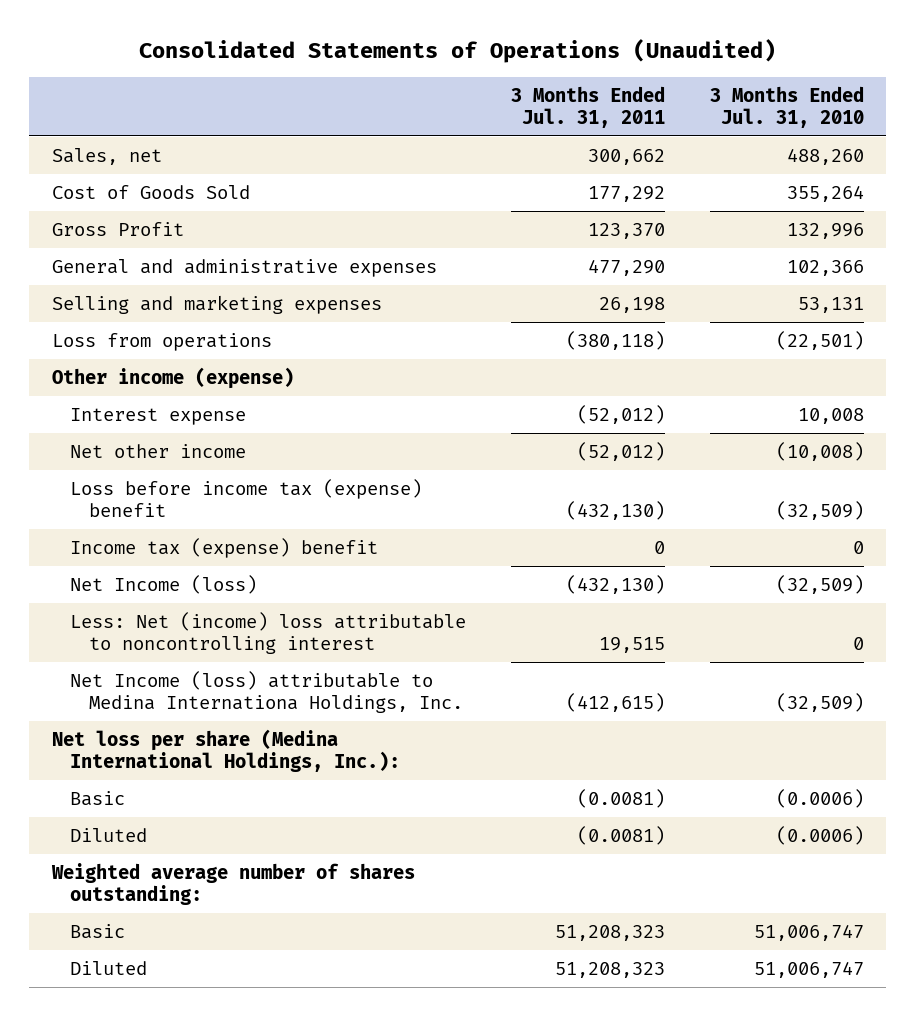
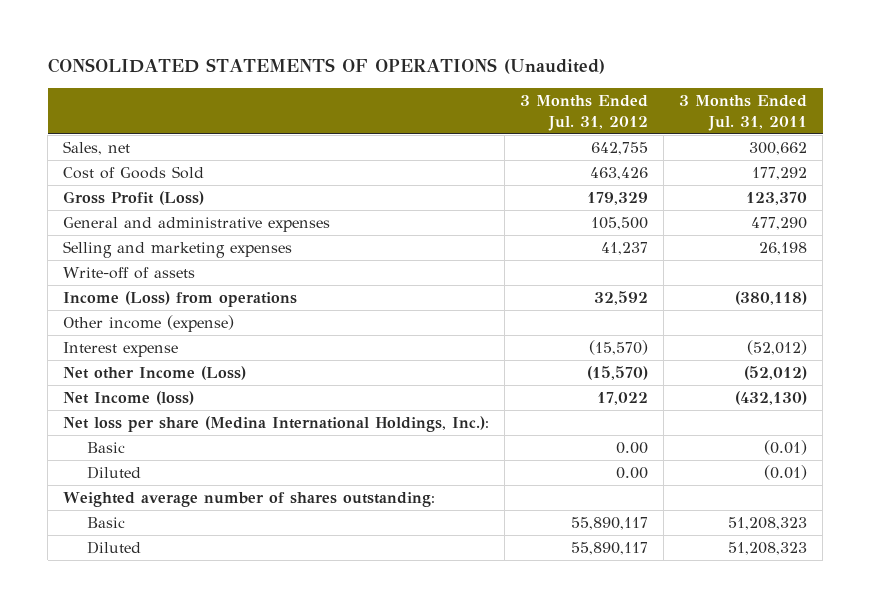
- Consolidated Statements of Operations (Unaudited)
+ CONSOLIDATED STATEMENTS OF OPERATIONS (Unaudited)
- | 3 Months Ended Jul. 31, 2011 | 3 Months Ended Jul. 31, 2010
+ | 3 Months Ended Jul. 31, 2012 | 3 Months Ended Jul. 31, 2011
- Gross Profit | 123,370 | 132,996
+ Gross Profit (Loss) | 179,329 | 123,370
- Loss from operations | (380,118) | (22,501)
+ Write-off of assets
+ Income (Loss) from operations | 32,592 | (380,118)
- Net other income | (52,012) | (10,008)
- Loss before income tax (expense) benefit | (432,130) | (32,509)
- Income tax (expense) benefit | 0 | 0
+ Net other Income (Loss) | (15,570) | (52,012)
- Less: Net (income) loss attributable to noncontrolling interest | 19,515 | 0
- Net Income (loss) attributable to Medina Internationa Holdings, Inc. | (412,615) | (32,509)
- Basic | (0.0081) | (0.0006)
- Diluted | (0.0081) | (0.0006)
+ Basic | 0.00 | (0.01)
+ Diluted | 0.00 | (0.01)

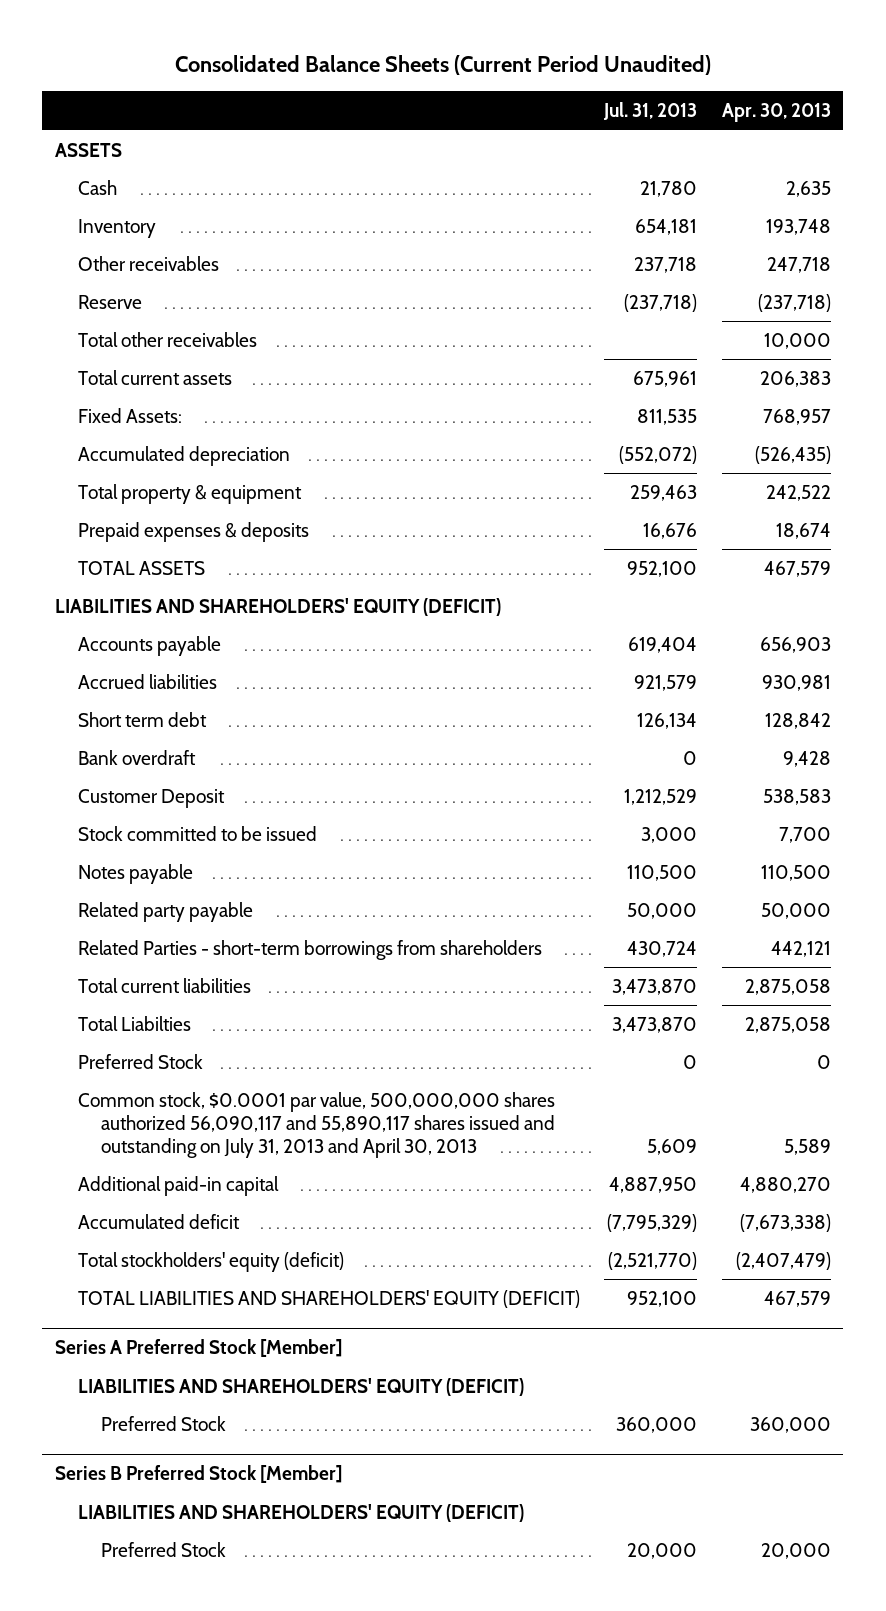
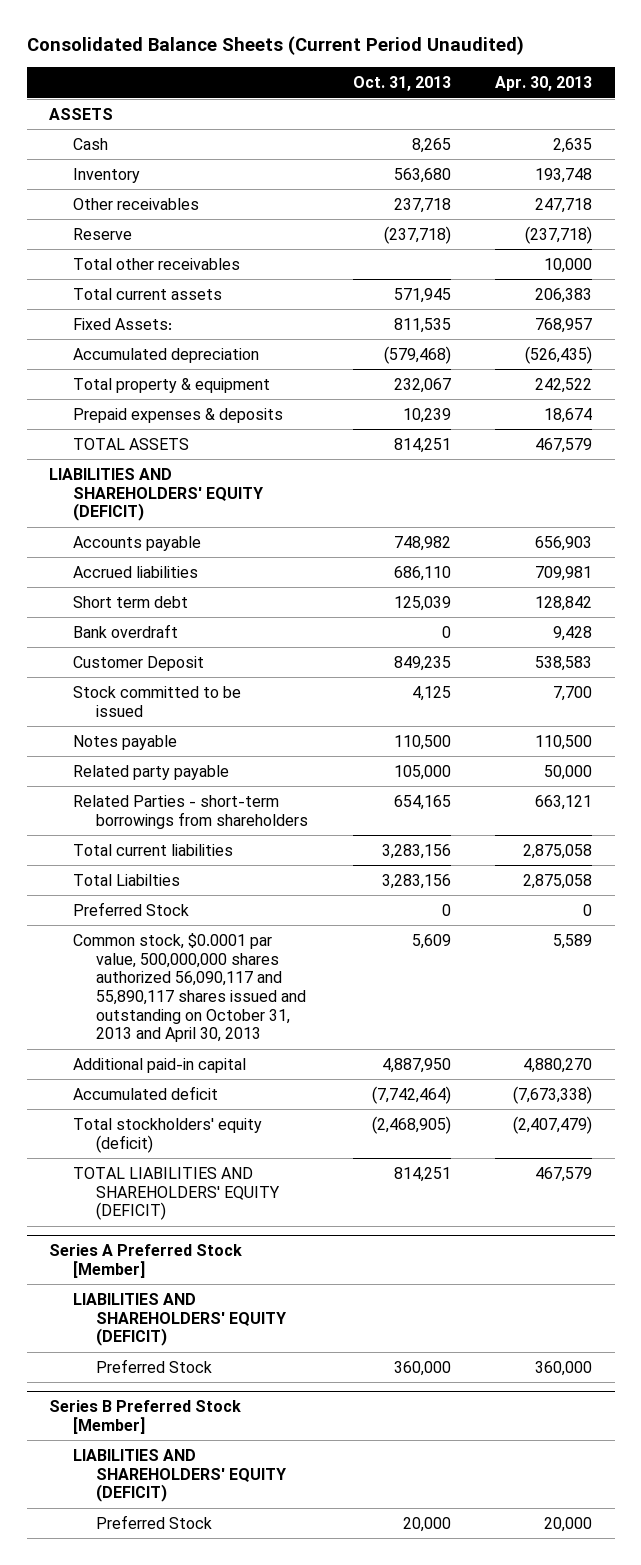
- | Jul. 31, 2013 | Apr. 30, 2013
+ | Oct. 31, 2013 | Apr. 30, 2013
- Accrued liabilities | 921,579 | 930,981
+ Accrued liabilities | 686,110 | 709,981
- Related Parties - short-term borrowings from shareholders | 430,724 | 442,121
+ Related Parties - short-term borrowings from shareholders | 654,165 | 663,121
- Common stock, $0.0001 par value, 500,000,000 shares authorized 56,090,117 and 55,890,117 shares issued and outstanding on July 31, 2013 and April 30, 2013 | 5,609 | 5,589
+ Common stock, $0.0001 par value, 500,000,000 shares authorized 56,090,117 and 55,890,117 shares issued and outstanding on October 31, 2013 and April 30, 2013 | 5,609 | 5,589

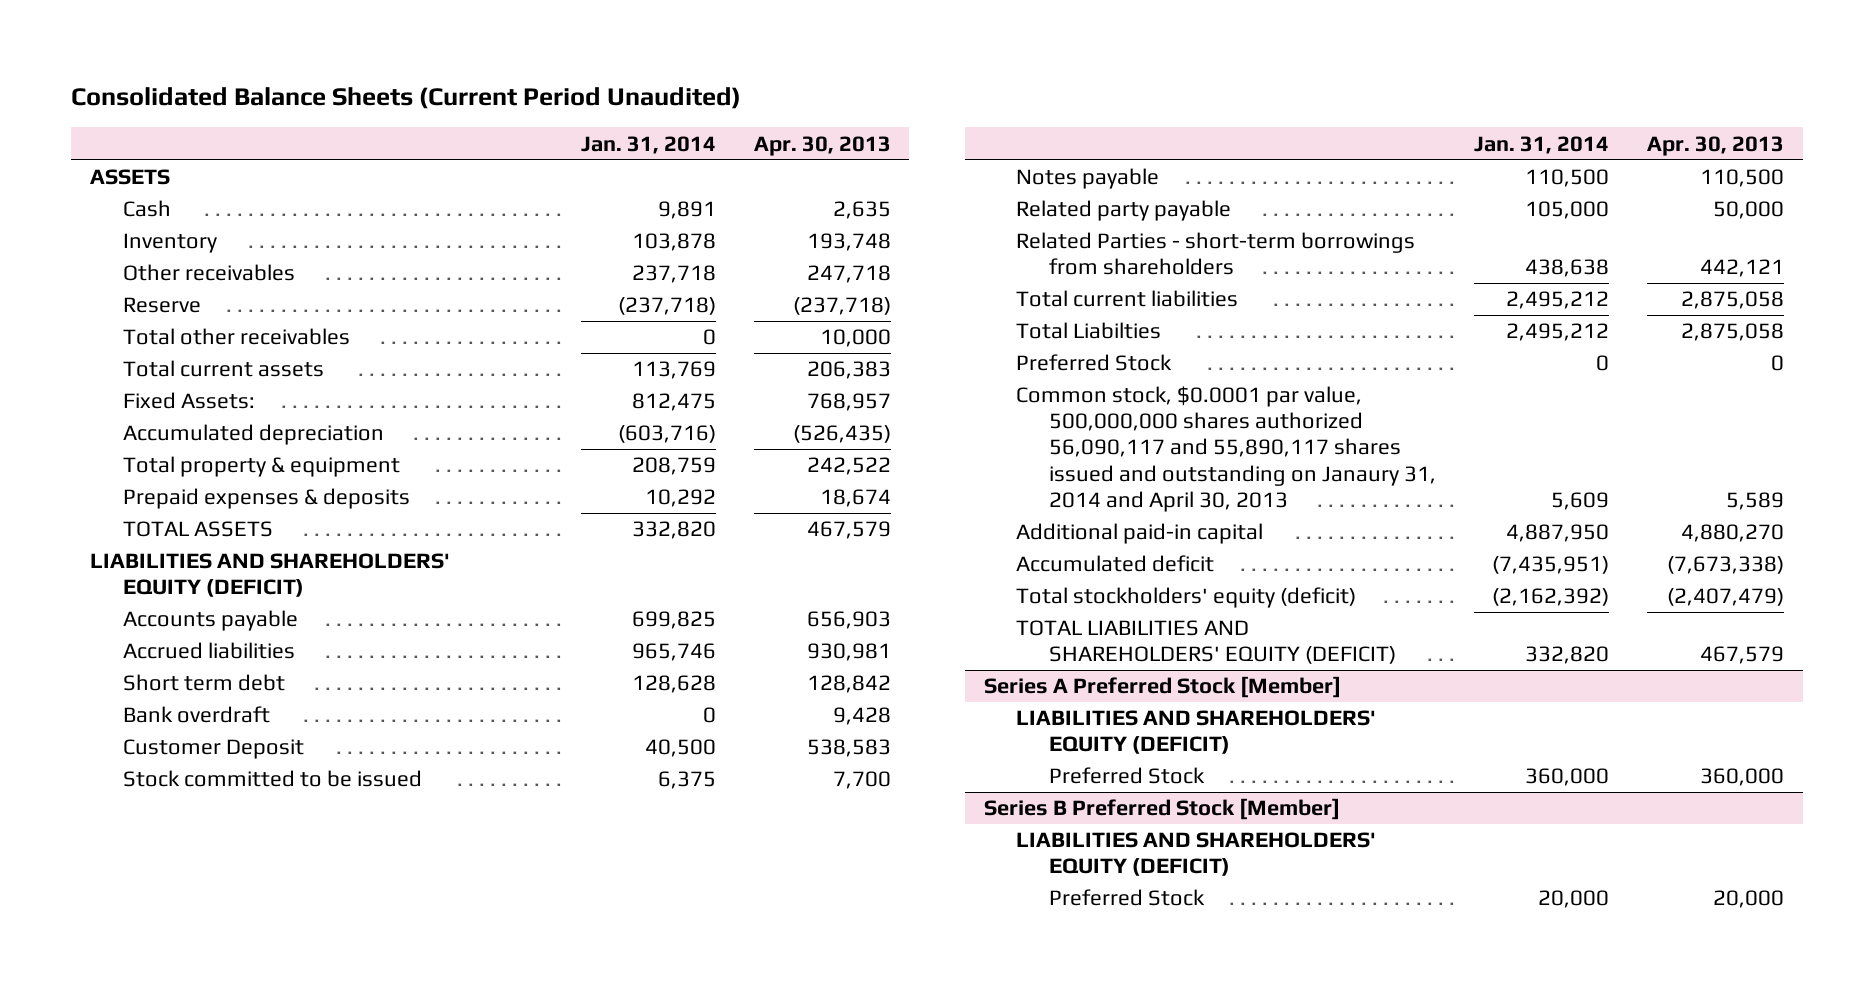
- | Oct. 31, 2013 | Apr. 30, 2013
+ | Jan. 31, 2014 | Apr. 30, 2013
- Accrued liabilities | 686,110 | 709,981
+ Accrued liabilities | 965,746 | 930,981
- Related Parties - short-term borrowings from shareholders | 654,165 | 663,121
+ Related Parties - short-term borrowings from shareholders | 438,638 | 442,121
- Common stock, $0.0001 par value, 500,000,000 shares authorized 56,090,117 and 55,890,117 shares issued and outstanding on October 31, 2013 and April 30, 2013 | 5,609 | 5,589
+ Common stock, $0.0001 par value, 500,000,000 shares authorized 56,090,117 and 55,890,117 shares issued and outstanding on Janaury 31, 2014 and April 30, 2013 | 5,609 | 5,589

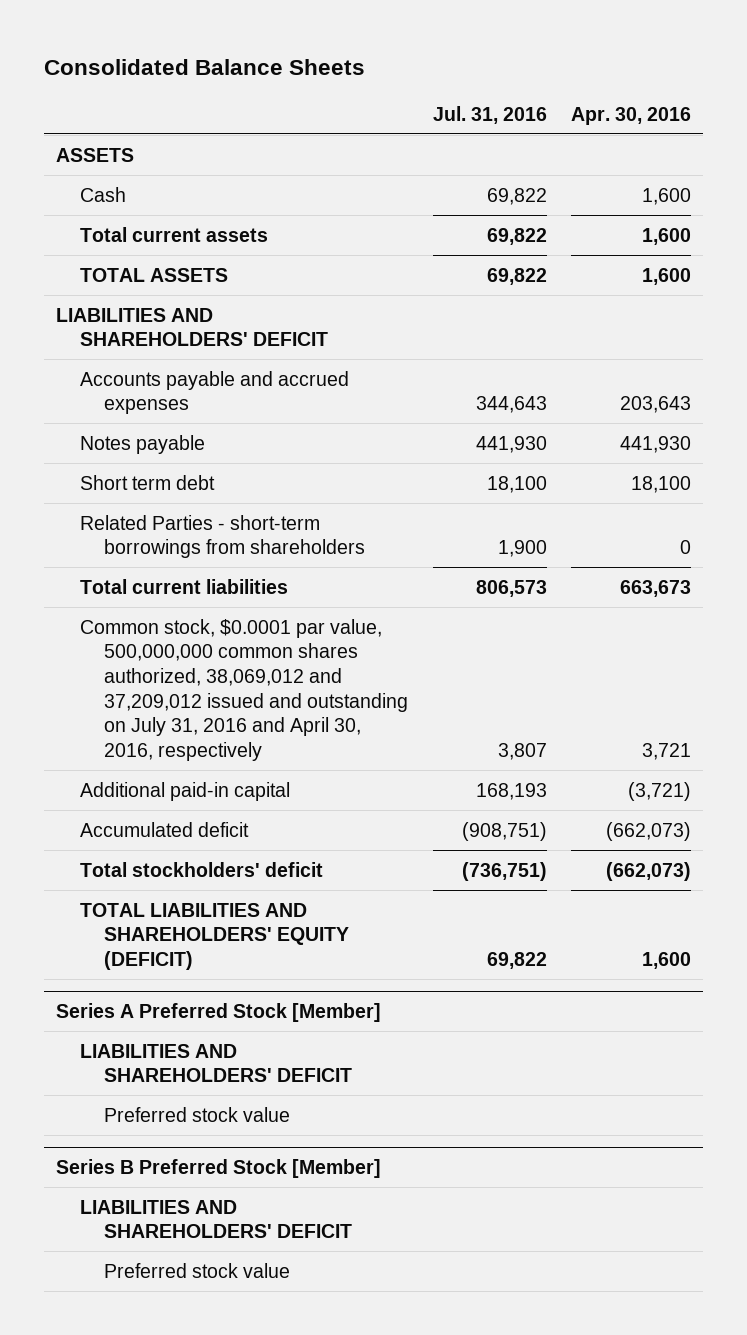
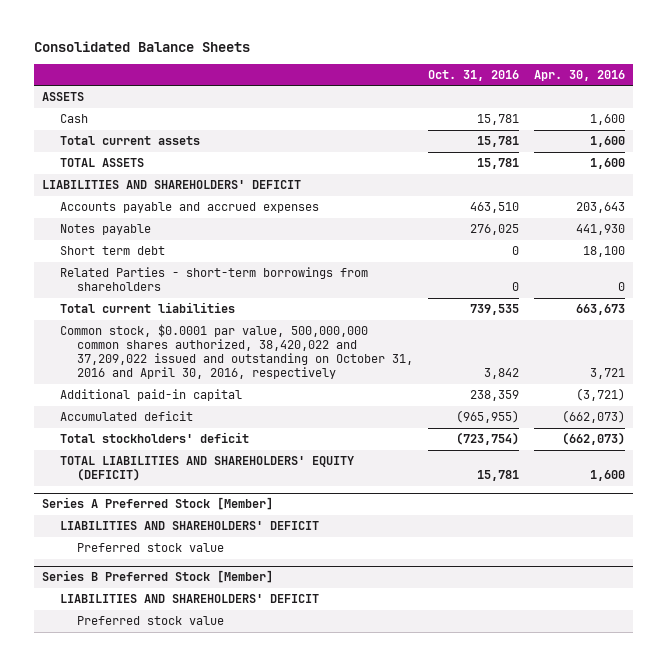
- | Jul. 31, 2016 | Apr. 30, 2016
+ | Oct. 31, 2016 | Apr. 30, 2016
- Common stock, $0.0001 par value, 500,000,000 common shares authorized, 38,069,012 and 37,209,012 issued and outstanding on July 31, 2016 and April 30, 2016, respectively | 3,807 | 3,721
+ Common stock, $0.0001 par value, 500,000,000 common shares authorized, 38,420,022 and 37,209,022 issued and outstanding on October 31, 2016 and April 30, 2016, respectively | 3,842 | 3,721

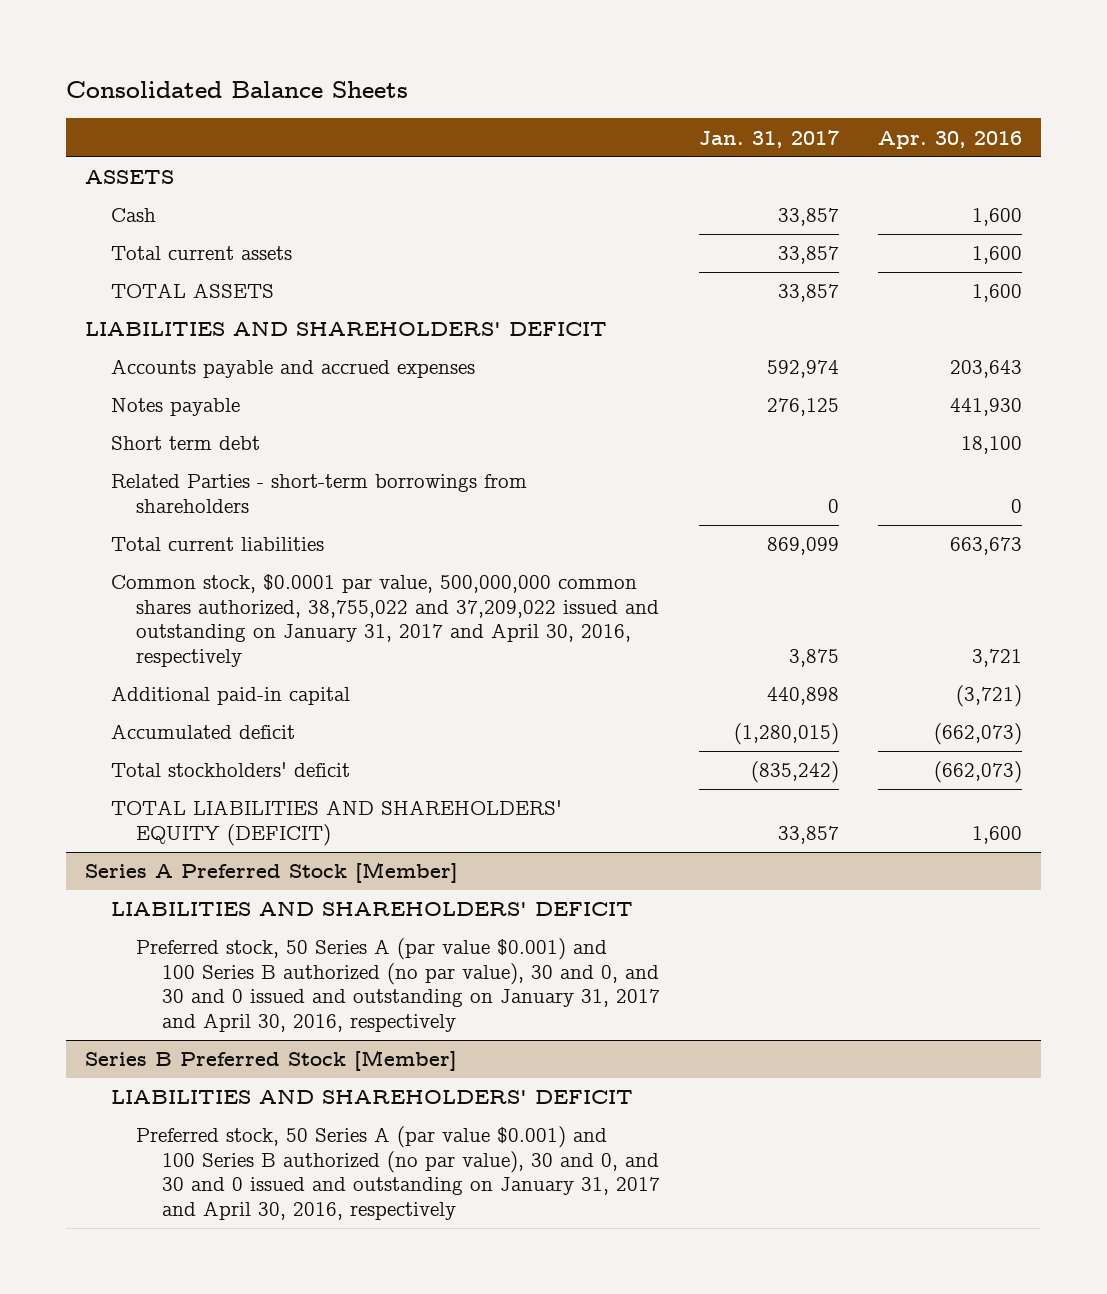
- | Oct. 31, 2016 | Apr. 30, 2016
+ | Jan. 31, 2017 | Apr. 30, 2016
- Common stock, $0.0001 par value, 500,000,000 common shares authorized, 38,420,022 and 37,209,022 issued and outstanding on October 31, 2016 and April 30, 2016, respectively | 3,842 | 3,721
+ Common stock, $0.0001 par value, 500,000,000 common shares authorized, 38,755,022 and 37,209,022 issued and outstanding on January 31, 2017 and April 30, 2016, respectively | 3,875 | 3,721
@ Series A Preferred Stock [Member]
- Preferred stock value
+ Preferred stock, 50 Series A (par value $0.001) and 100 Series B authorized (no par value), 30 and 0, and 30 and 0 issued and outstanding on January 31, 2017 and April 30, 2016, respectively
@ Series B Preferred Stock [Member]
- Preferred stock value
+ Preferred stock, 50 Series A (par value $0.001) and 100 Series B authorized (no par value), 30 and 0, and 30 and 0 issued and outstanding on January 31, 2017 and April 30, 2016, respectively

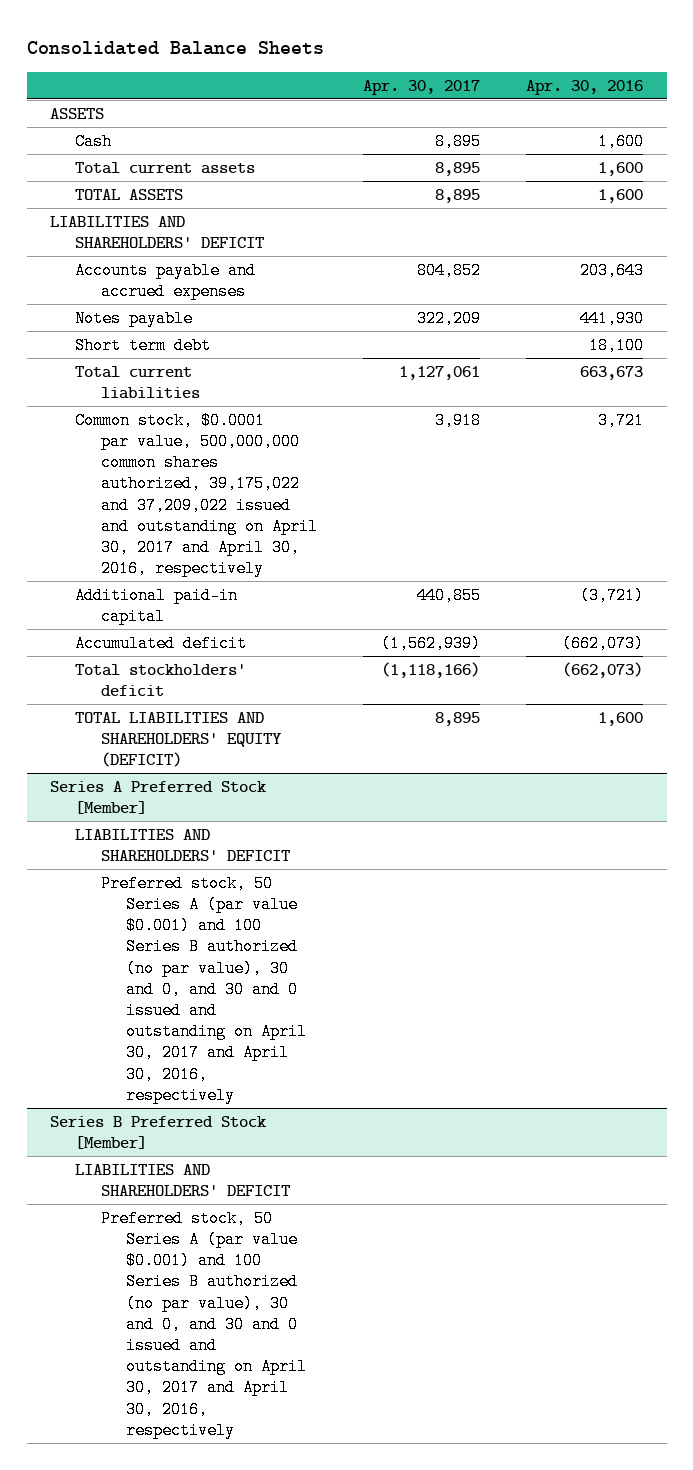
- | Jan. 31, 2017 | Apr. 30, 2016
+ | Apr. 30, 2017 | Apr. 30, 2016
- Related Parties - short-term borrowings from shareholders | 0 | 0
- Common stock, $0.0001 par value, 500,000,000 common shares authorized, 38,755,022 and 37,209,022 issued and outstanding on January 31, 2017 and April 30, 2016, respectively | 3,875 | 3,721
+ Common stock, $0.0001 par value, 500,000,000 common shares authorized, 39,175,022 and 37,209,022 issued and outstanding on April 30, 2017 and April 30, 2016, respectively | 3,918 | 3,721
@ Series A Preferred Stock [Member]
- Preferred stock, 50 Series A (par value $0.001) and 100 Series B authorized (no par value), 30 and 0, and 30 and 0 issued and outstanding on January 31, 2017 and April 30, 2016, respectively
+ Preferred stock, 50 Series A (par value $0.001) and 100 Series B authorized (no par value), 30 and 0, and 30 and 0 issued and outstanding on April 30, 2017 and April 30, 2016, respectively
@ Series B Preferred Stock [Member]
- Preferred stock, 50 Series A (par value $0.001) and 100 Series B authorized (no par value), 30 and 0, and 30 and 0 issued and outstanding on January 31, 2017 and April 30, 2016, respectively
+ Preferred stock, 50 Series A (par value $0.001) and 100 Series B authorized (no par value), 30 and 0, and 30 and 0 issued and outstanding on April 30, 2017 and April 30, 2016, respectively

